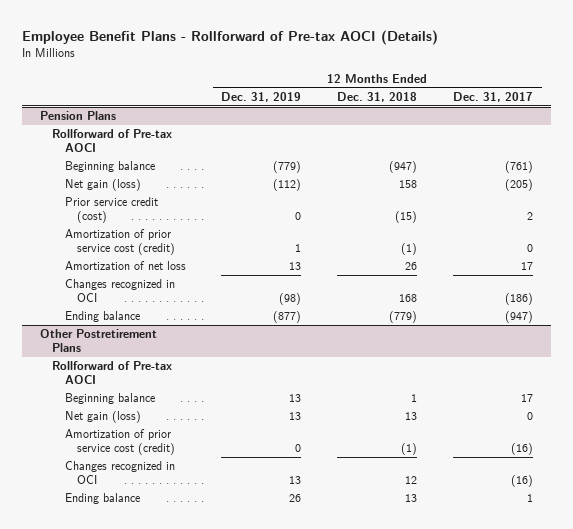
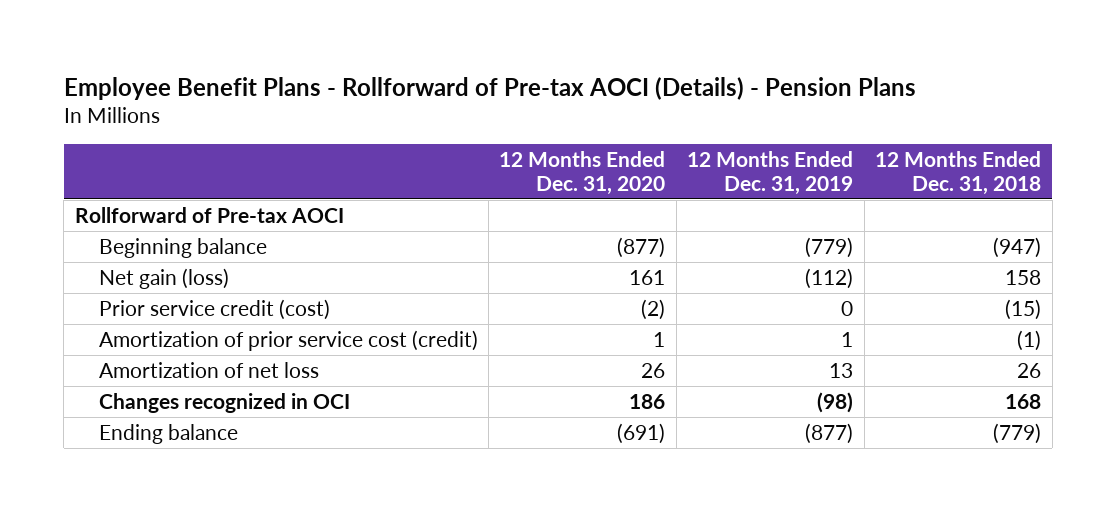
- Employee Benefit Plans - Rollforward of Pre-tax AOCI (Details)
+ Employee Benefit Plans - Rollforward of Pre-tax AOCI (Details) - Pension Plans
- | 12 Months Ended Dec. 31, 2019 | 12 Months Ended Dec. 31, 2018 | 12 Months Ended Dec. 31, 2017
+ | 12 Months Ended Dec. 31, 2020 | 12 Months Ended Dec. 31, 2019 | 12 Months Ended Dec. 31, 2018
- Pension Plans
- Other Postretirement Plans
- Rollforward of Pre-tax AOCI
- Beginning balance | 13 | 1 | 17
- Net gain (loss) | 13 | 13 | 0
- Amortization of prior service cost (credit) | 0 | (1) | (16)
- Changes recognized in OCI | 13 | 12 | (16)
- Ending balance | 26 | 13 | 1

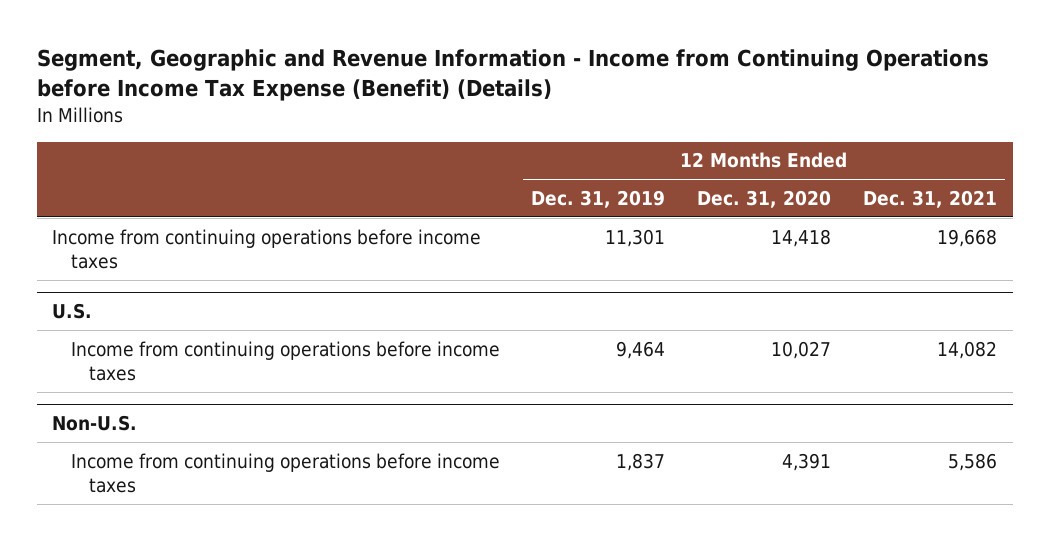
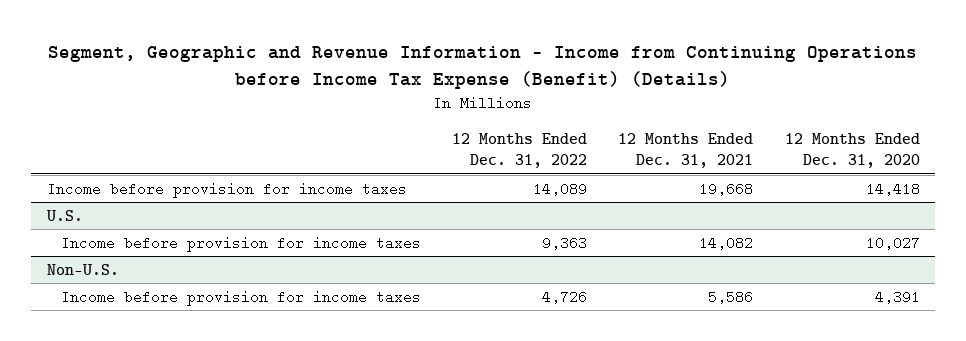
- | 12 Months Ended Dec. 31, 2019 | 12 Months Ended Dec. 31, 2020 | 12 Months Ended Dec. 31, 2021
+ | 12 Months Ended Dec. 31, 2022 | 12 Months Ended Dec. 31, 2021 | 12 Months Ended Dec. 31, 2020
- Income from continuing operations before income taxes | 11,301 | 14,418 | 19,668
+ Income before provision for income taxes | 14,089 | 19,668 | 14,418
@ U.S.
- Income from continuing operations before income taxes | 9,464 | 10,027 | 14,082
+ Income before provision for income taxes | 9,363 | 14,082 | 10,027
@ Non-U.S.
- Income from continuing operations before income taxes | 1,837 | 4,391 | 5,586
+ Income before provision for income taxes | 4,726 | 5,586 | 4,391

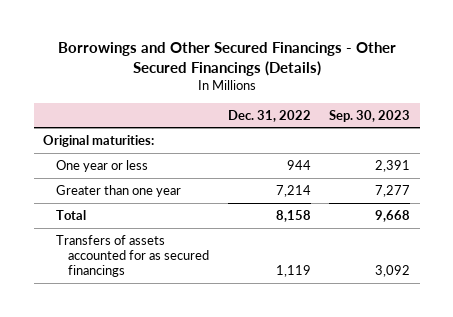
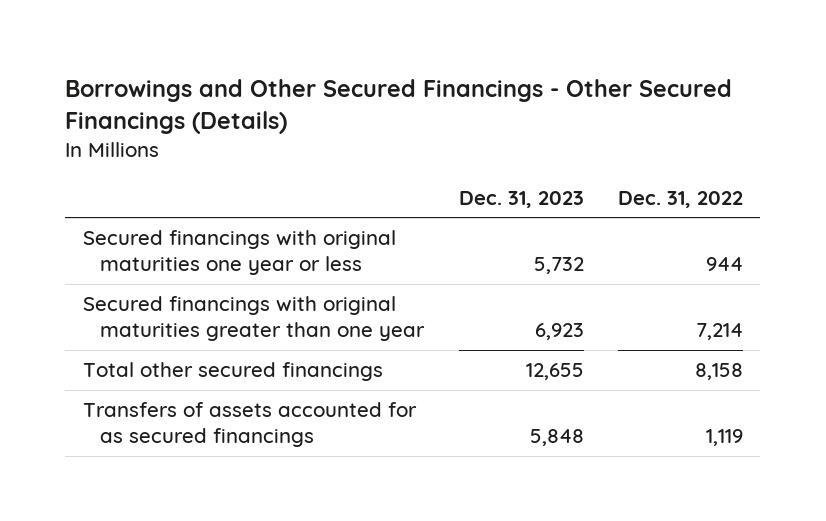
- | Dec. 31, 2022 | Sep. 30, 2023
+ | Dec. 31, 2023 | Dec. 31, 2022
- Original maturities:
- One year or less | 944 | 2,391
- Greater than one year | 7,214 | 7,277
- Total | 8,158 | 9,668
+ Secured financings with original maturities one year or less | 5,732 | 944
+ Secured financings with original maturities greater than one year | 6,923 | 7,214
+ Total other secured financings | 12,655 | 8,158

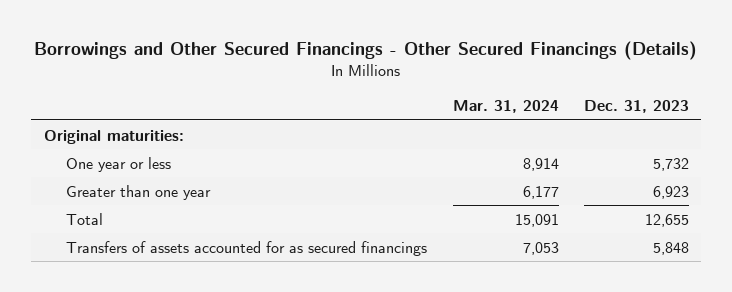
- | Dec. 31, 2023 | Dec. 31, 2022
+ | Mar. 31, 2024 | Dec. 31, 2023
- Secured financings with original maturities one year or less | 5,732 | 944
- Secured financings with original maturities greater than one year | 6,923 | 7,214
- Total other secured financings | 12,655 | 8,158
+ Original maturities:
+ One year or less | 8,914 | 5,732
+ Greater than one year | 6,177 | 6,923
+ Total | 15,091 | 12,655

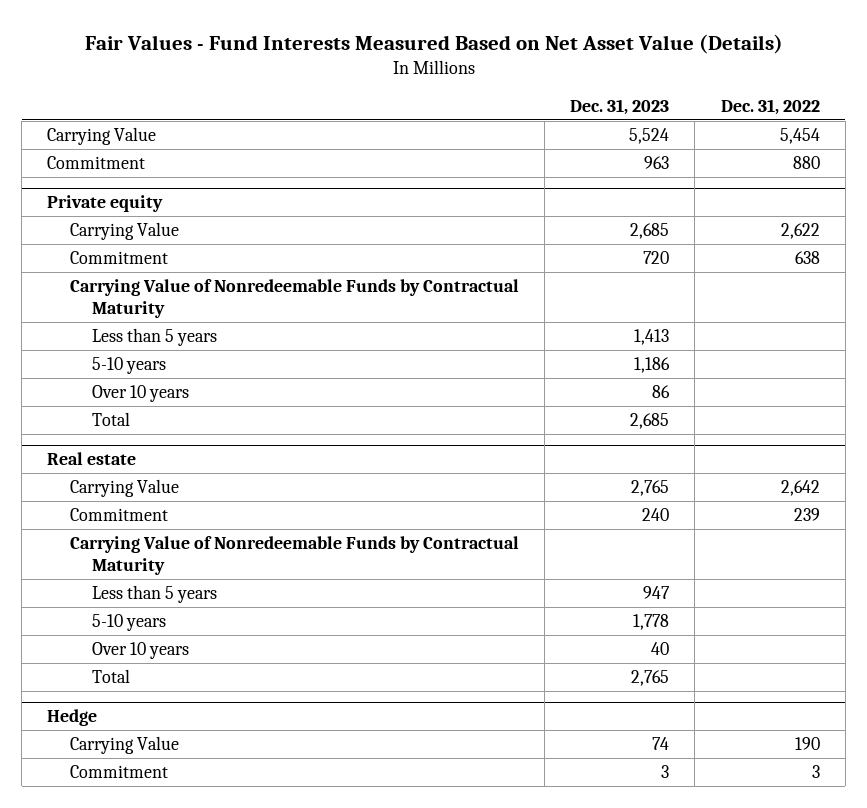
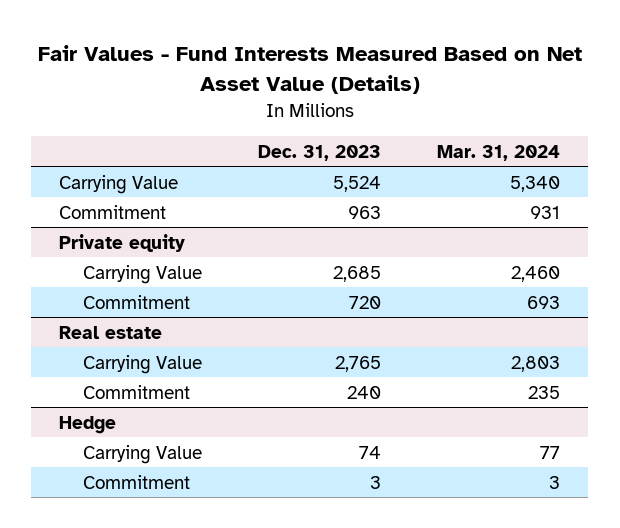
- | Dec. 31, 2023 | Dec. 31, 2022
+ | Dec. 31, 2023 | Mar. 31, 2024
@ Private equity
- Carrying Value of Nonredeemable Funds by Contractual Maturity
- Less than 5 years | 1,413 |
- 5-10 years | 1,186 |
- Over 10 years | 86 |
- Total | 2,685 |
@ Real estate
- Carrying Value of Nonredeemable Funds by Contractual Maturity
- Less than 5 years | 947 |
- 5-10 years | 1,778 |
- Over 10 years | 40 |
- Total | 2,765 |

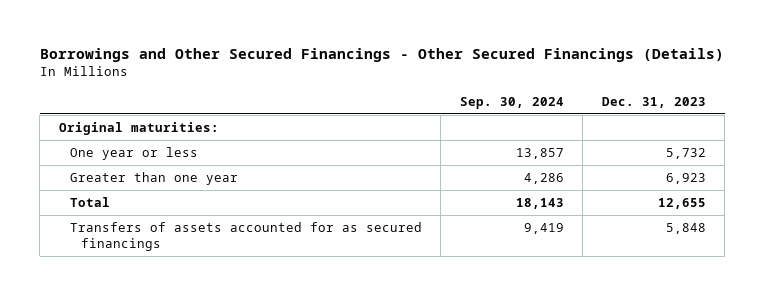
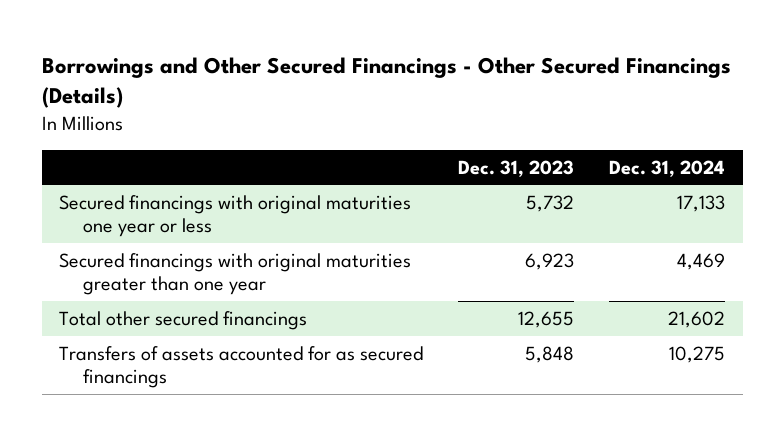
- | Sep. 30, 2024 | Dec. 31, 2023
+ | Dec. 31, 2023 | Dec. 31, 2024
- Original maturities:
- One year or less | 13,857 | 5,732
- Greater than one year | 4,286 | 6,923
- Total | 18,143 | 12,655
+ Secured financings with original maturities one year or less | 5,732 | 17,133
+ Secured financings with original maturities greater than one year | 6,923 | 4,469
+ Total other secured financings | 12,655 | 21,602

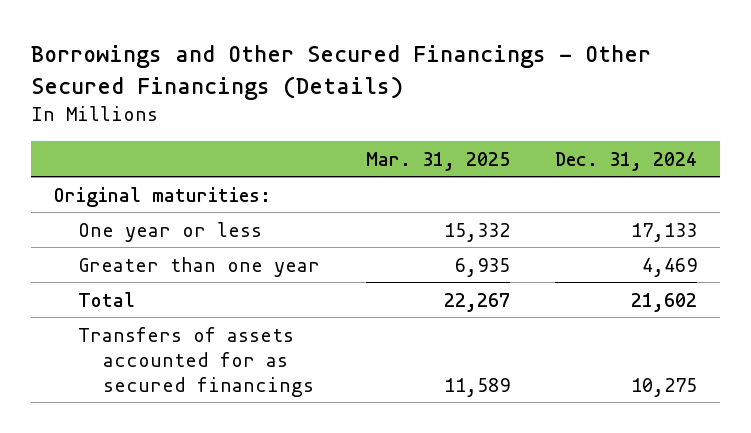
- | Dec. 31, 2023 | Dec. 31, 2024
+ | Mar. 31, 2025 | Dec. 31, 2024
- Secured financings with original maturities one year or less | 5,732 | 17,133
- Secured financings with original maturities greater than one year | 6,923 | 4,469
- Total other secured financings | 12,655 | 21,602
+ Original maturities:
+ One year or less | 15,332 | 17,133
+ Greater than one year | 6,935 | 4,469
+ Total | 22,267 | 21,602

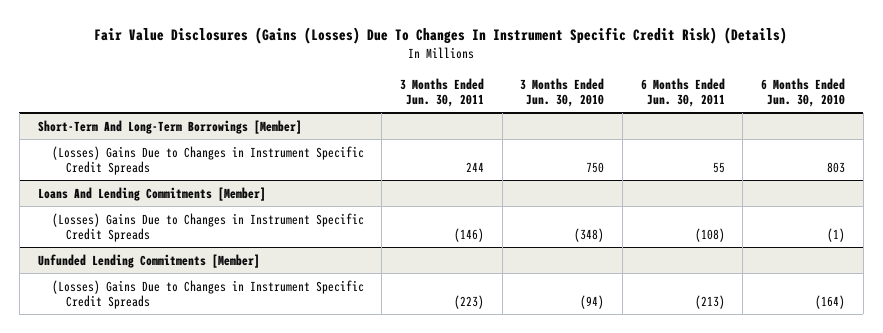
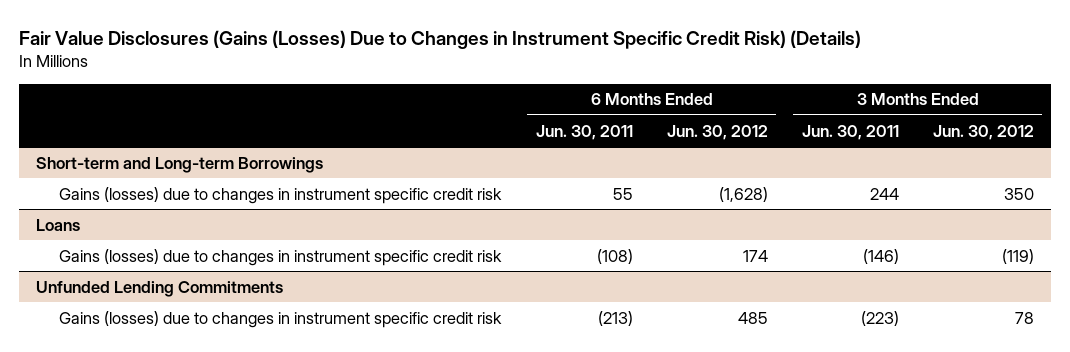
- Fair Value Disclosures (Gains (Losses) Due To Changes In Instrument Specific Credit Risk) (Details)
+ Fair Value Disclosures (Gains (Losses) Due to Changes in Instrument Specific Credit Risk) (Details)
- | 3 Months Ended Jun. 30, 2011 | 3 Months Ended Jun. 30, 2010 | 6 Months Ended Jun. 30, 2011 | 6 Months Ended Jun. 30, 2010
+ | 6 Months Ended Jun. 30, 2011 | 6 Months Ended Jun. 30, 2012 | 3 Months Ended Jun. 30, 2011 | 3 Months Ended Jun. 30, 2012
- Short-Term And Long-Term Borrowings [Member]
- (Losses) Gains Due to Changes in Instrument Specific Credit Spreads | 244 | 750 | 55 | 803
- Loans And Lending Commitments [Member]
- (Losses) Gains Due to Changes in Instrument Specific Credit Spreads | (146) | (348) | (108) | (1)
- Unfunded Lending Commitments [Member]
- (Losses) Gains Due to Changes in Instrument Specific Credit Spreads | (223) | (94) | (213) | (164)
+ Short-term and Long-term Borrowings
+ Gains (losses) due to changes in instrument specific credit risk | 55 | (1,628) | 244 | 350
+ Loans
+ Gains (losses) due to changes in instrument specific credit risk | (108) | 174 | (146) | (119)
+ Unfunded Lending Commitments
+ Gains (losses) due to changes in instrument specific credit risk | (213) | 485 | (223) | 78

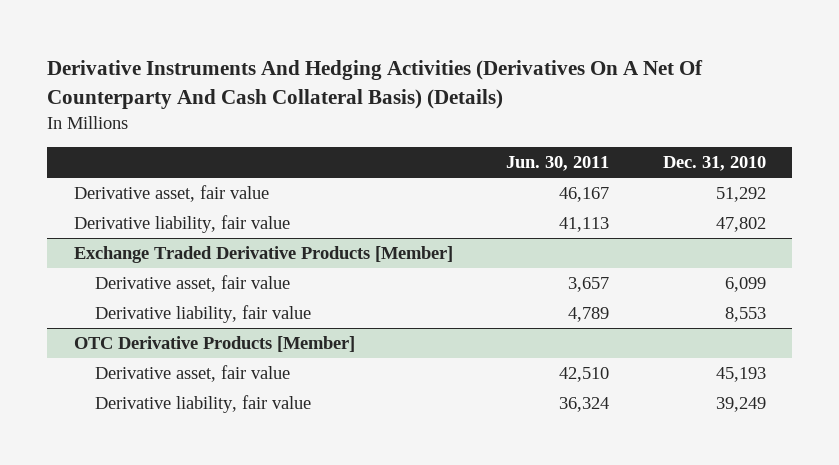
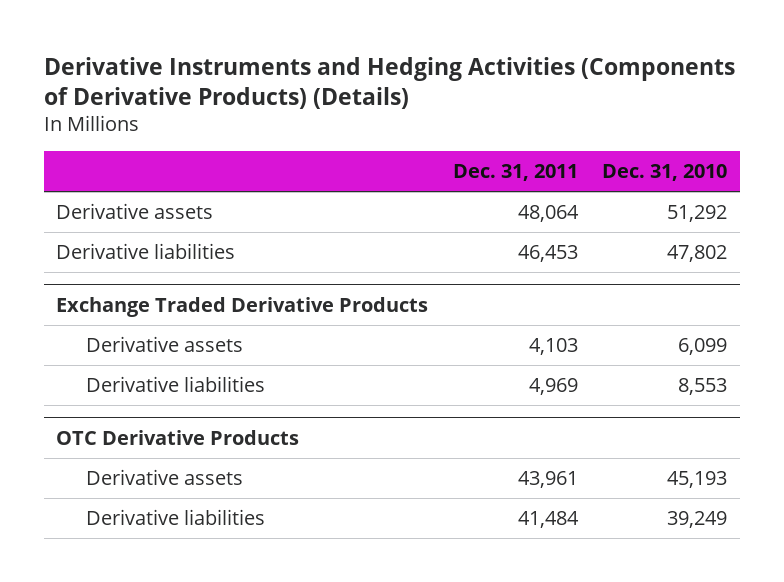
- Derivative Instruments And Hedging Activities (Derivatives On A Net Of Counterparty And Cash Collateral Basis) (Details)
+ Derivative Instruments and Hedging Activities (Components of Derivative Products) (Details)
- | Jun. 30, 2011 | Dec. 31, 2010
+ | Dec. 31, 2011 | Dec. 31, 2010
- Derivative asset, fair value | 46,167 | 51,292
- Derivative liability, fair value | 41,113 | 47,802
- Exchange Traded Derivative Products [Member]
- Derivative asset, fair value | 3,657 | 6,099
- Derivative liability, fair value | 4,789 | 8,553
- OTC Derivative Products [Member]
- Derivative asset, fair value | 42,510 | 45,193
- Derivative liability, fair value | 36,324 | 39,249
+ Derivative assets | 48,064 | 51,292
+ Derivative liabilities | 46,453 | 47,802
+ Exchange Traded Derivative Products
+ Derivative assets | 4,103 | 6,099
+ Derivative liabilities | 4,969 | 8,553
+ OTC Derivative Products
+ Derivative assets | 43,961 | 45,193
+ Derivative liabilities | 41,484 | 39,249

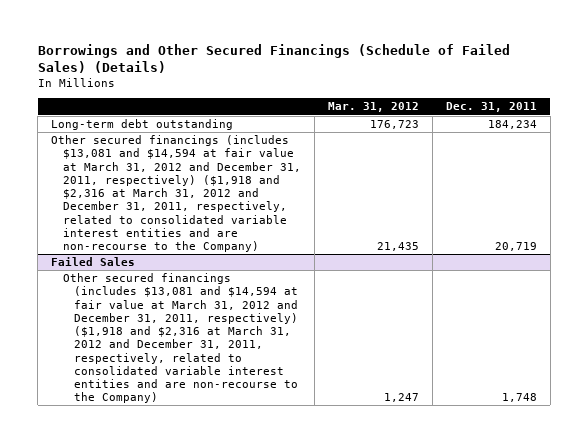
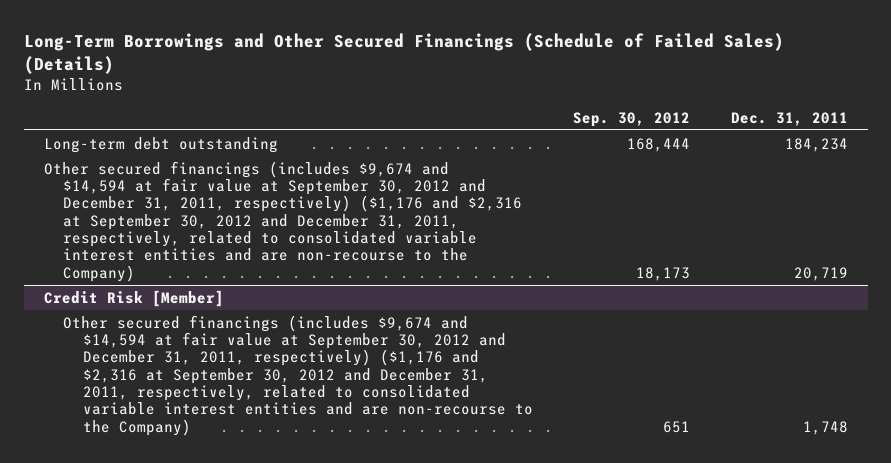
- Borrowings and Other Secured Financings (Schedule of Failed Sales) (Details)
+ Long-Term Borrowings and Other Secured Financings (Schedule of Failed Sales) (Details)
- | Mar. 31, 2012 | Dec. 31, 2011
+ | Sep. 30, 2012 | Dec. 31, 2011
- Other secured financings (includes $13,081 and $14,594 at fair value at March 31, 2012 and December 31, 2011, respectively) ($1,918 and $2,316 at March 31, 2012 and December 31, 2011, respectively, related to consolidated variable interest entities and are non-recourse to the Company) | 21,435 | 20,719
- Failed Sales
- Other secured financings (includes $13,081 and $14,594 at fair value at March 31, 2012 and December 31, 2011, respectively) ($1,918 and $2,316 at March 31, 2012 and December 31, 2011, respectively, related to consolidated variable interest entities and are non-recourse to the Company) | 1,247 | 1,748
+ Other secured financings (includes $9,674 and $14,594 at fair value at September 30, 2012 and December 31, 2011, respectively) ($1,176 and $2,316 at September 30, 2012 and December 31, 2011, respectively, related to consolidated variable interest entities and are non-recourse to the Company) | 18,173 | 20,719
+ Credit Risk [Member]
+ Other secured financings (includes $9,674 and $14,594 at fair value at September 30, 2012 and December 31, 2011, respectively) ($1,176 and $2,316 at September 30, 2012 and December 31, 2011, respectively, related to consolidated variable interest entities and are non-recourse to the Company) | 651 | 1,748

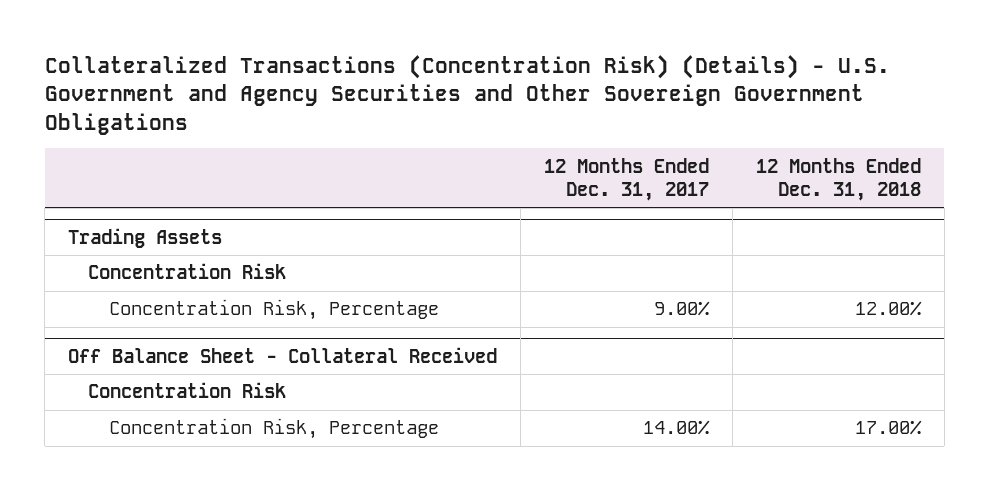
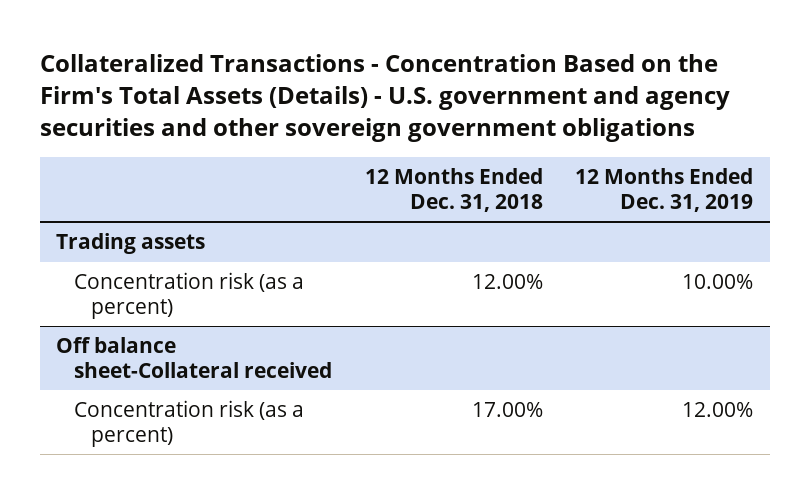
- Collateralized Transactions (Concentration Risk) (Details) - U.S. Government and Agency Securities and Other Sovereign Government Obligations
+ Collateralized Transactions - Concentration Based on the Firm's Total Assets (Details) - U.S. government and agency securities and other sovereign government obligations
- | 12 Months Ended Dec. 31, 2017 | 12 Months Ended Dec. 31, 2018
+ | 12 Months Ended Dec. 31, 2018 | 12 Months Ended Dec. 31, 2019
- Trading Assets
- Concentration Risk
- Concentration Risk, Percentage | 9.00% | 12.00%
- Off Balance Sheet - Collateral Received
- Concentration Risk
- Concentration Risk, Percentage | 14.00% | 17.00%
+ Trading assets
+ Concentration risk (as a percent) | 12.00% | 10.00%
+ Off balance sheet-Collateral received
+ Concentration risk (as a percent) | 17.00% | 12.00%

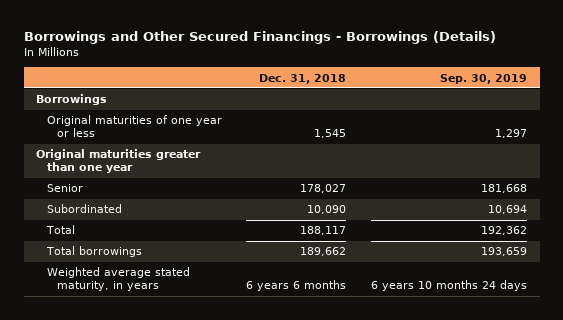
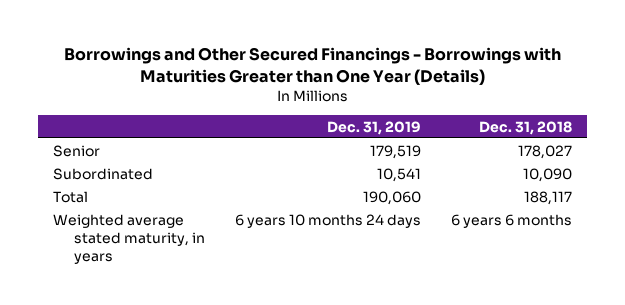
- Borrowings and Other Secured Financings - Borrowings (Details)
+ Borrowings and Other Secured Financings - Borrowings with Maturities Greater than One Year (Details)
- | Dec. 31, 2018 | Sep. 30, 2019
+ | Dec. 31, 2019 | Dec. 31, 2018
- Borrowings
- Original maturities of one year or less | 1,545 | 1,297
- Original maturities greater than one year
- Total borrowings | 189,662 | 193,659

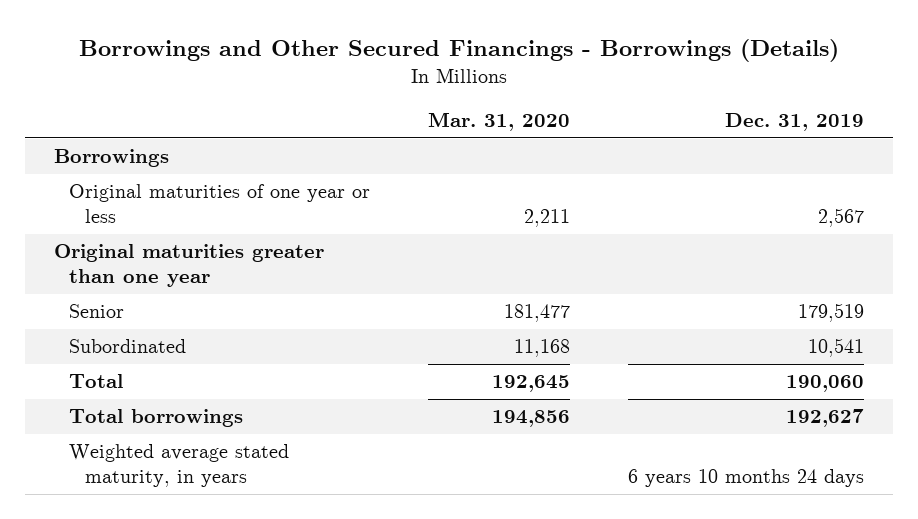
- Borrowings and Other Secured Financings - Borrowings with Maturities Greater than One Year (Details)
+ Borrowings and Other Secured Financings - Borrowings (Details)
- | Dec. 31, 2019 | Dec. 31, 2018
+ | Mar. 31, 2020 | Dec. 31, 2019
+ Borrowings
+ Original maturities of one year or less | 2,211 | 2,567
+ Original maturities greater than one year
+ Total borrowings | 194,856 | 192,627

